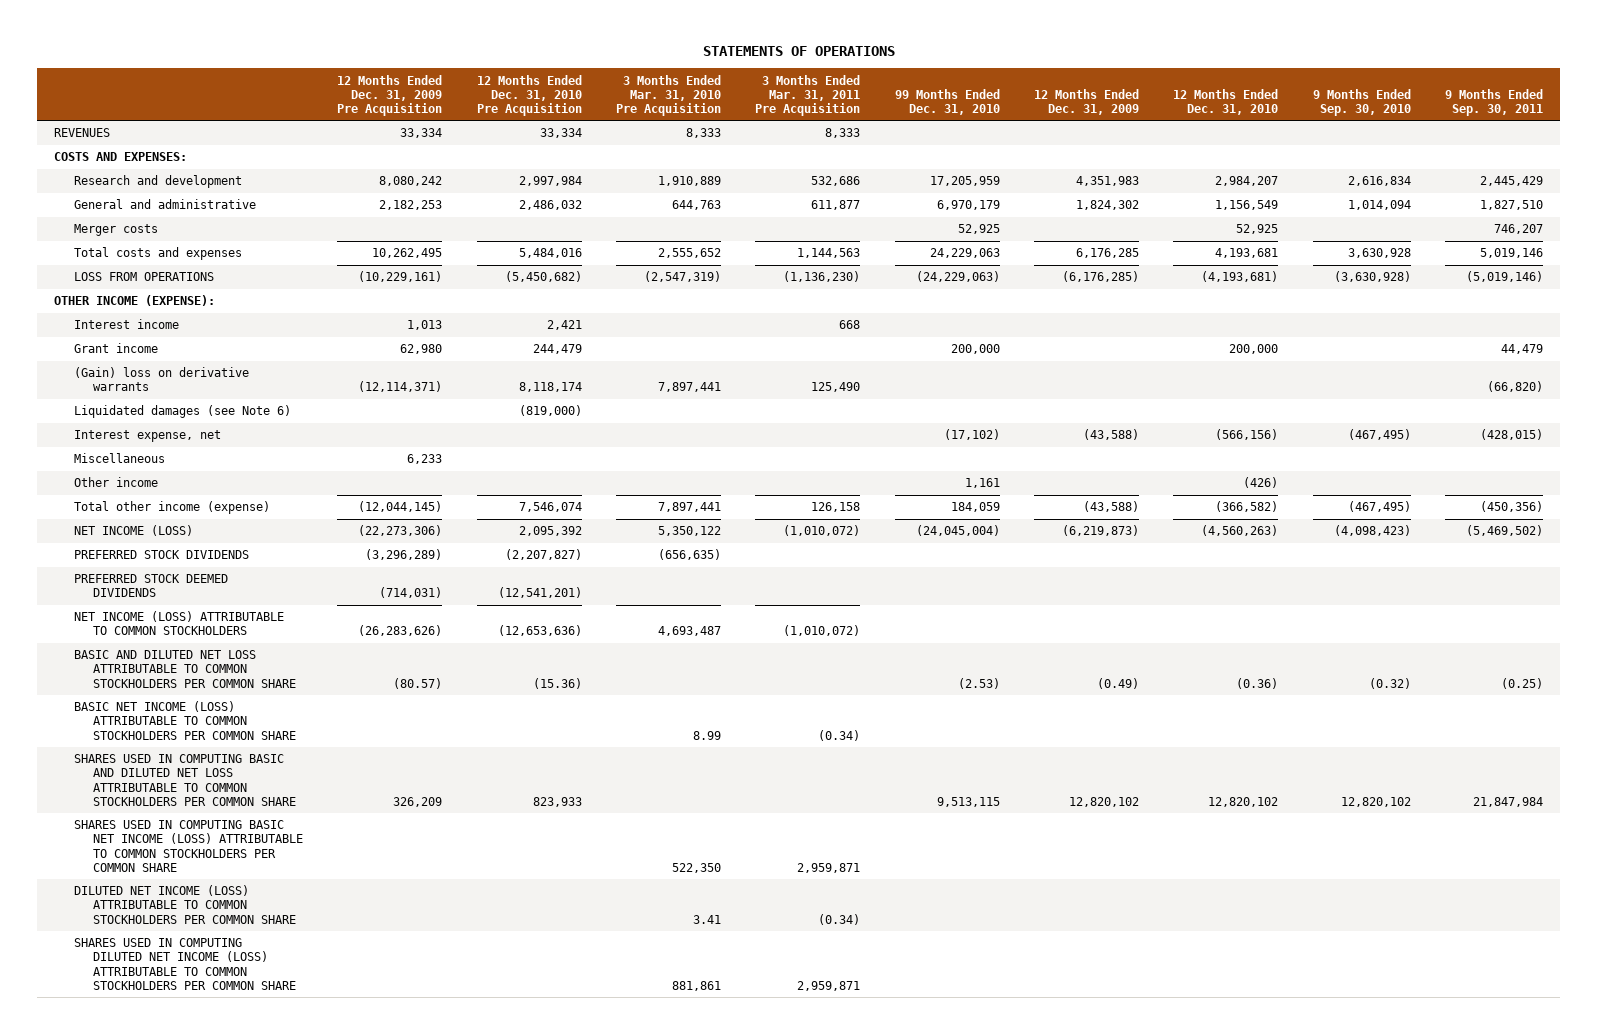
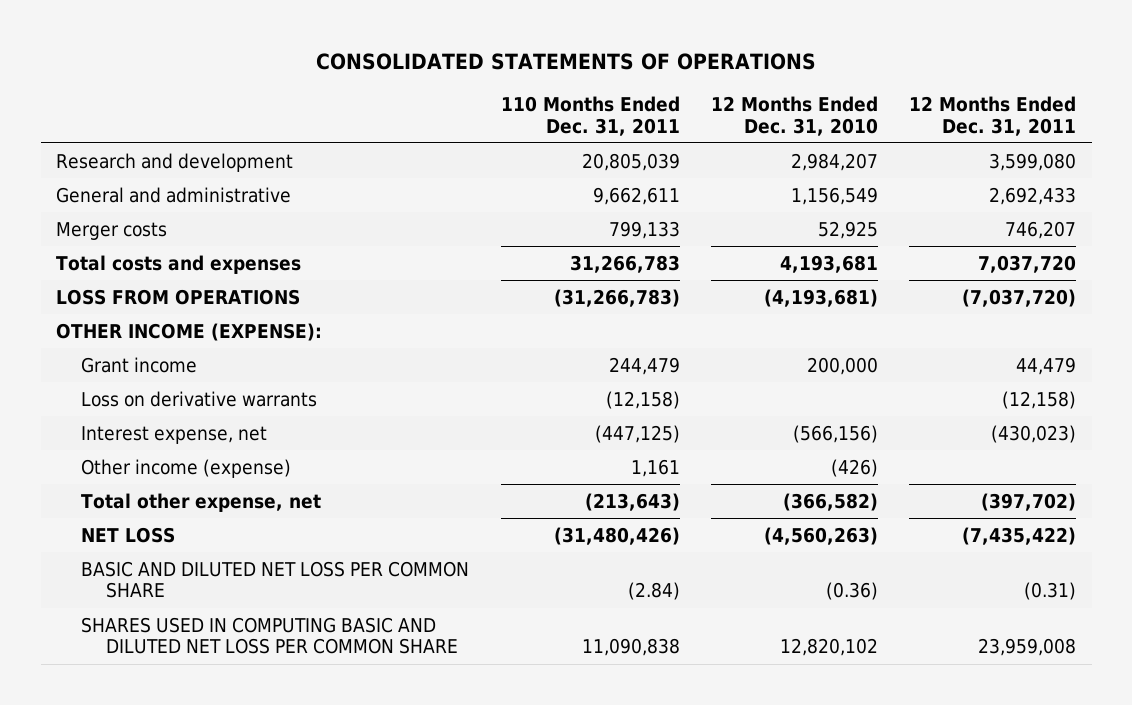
- STATEMENTS OF OPERATIONS
+ CONSOLIDATED STATEMENTS OF OPERATIONS
- | 12 Months Ended Dec. 31, 2009 Pre Acquisition | 12 Months Ended Dec. 31, 2010 Pre Acquisition | 3 Months Ended Mar. 31, 2010 Pre Acquisition | 3 Months Ended Mar. 31, 2011 Pre Acquisition | 99 Months Ended Dec. 31, 2010 | 12 Months Ended Dec. 31, 2009 | 12 Months Ended Dec. 31, 2010 | 9 Months Ended Sep. 30, 2010 | 9 Months Ended Sep. 30, 2011
+ | 110 Months Ended Dec. 31, 2011 | 12 Months Ended Dec. 31, 2010 | 12 Months Ended Dec. 31, 2011
- REVENUES | 33,334 | 33,334 | 8,333 | 8,333 | | | | |
- COSTS AND EXPENSES:
- Interest income | 1,013 | 2,421 | | 668 | | | | |
- (Gain) loss on derivative warrants | (12,114,371) | 8,118,174 | 7,897,441 | 125,490 | | | | | (66,820)
- Liquidated damages (see Note 6) | | (819,000) | | | | | | |
+ Loss on derivative warrants | (12,158) | | (12,158)
- Miscellaneous | 6,233 | | | | | | | |
- Other income | | | | | 1,161 | | (426) | |
- Total other income (expense) | (12,044,145) | 7,546,074 | 7,897,441 | 126,158 | 184,059 | (43,588) | (366,582) | (467,495) | (450,356)
- NET INCOME (LOSS) | (22,273,306) | 2,095,392 | 5,350,122 | (1,010,072) | (24,045,004) | (6,219,873) | (4,560,263) | (4,098,423) | (5,469,502)
- PREFERRED STOCK DIVIDENDS | (3,296,289) | (2,207,827) | (656,635) | | | | | |
- PREFERRED STOCK DEEMED DIVIDENDS | (714,031) | (12,541,201) | | | | | | |
- NET INCOME (LOSS) ATTRIBUTABLE TO COMMON STOCKHOLDERS | (26,283,626) | (12,653,636) | 4,693,487 | (1,010,072) | | | | |
- BASIC AND DILUTED NET LOSS ATTRIBUTABLE TO COMMON STOCKHOLDERS PER COMMON SHARE | (80.57) | (15.36) | | | (2.53) | (0.49) | (0.36) | (0.32) | (0.25)
- BASIC NET INCOME (LOSS) ATTRIBUTABLE TO COMMON STOCKHOLDERS PER COMMON SHARE | | | 8.99 | (0.34) | | | | |
- SHARES USED IN COMPUTING BASIC AND DILUTED NET LOSS ATTRIBUTABLE TO COMMON STOCKHOLDERS PER COMMON SHARE | 326,209 | 823,933 | | | 9,513,115 | 12,820,102 | 12,820,102 | 12,820,102 | 21,847,984
- SHARES USED IN COMPUTING BASIC NET INCOME (LOSS) ATTRIBUTABLE TO COMMON STOCKHOLDERS PER COMMON SHARE | | | 522,350 | 2,959,871 | | | | |
- DILUTED NET INCOME (LOSS) ATTRIBUTABLE TO COMMON STOCKHOLDERS PER COMMON SHARE | | | 3.41 | (0.34) | | | | |
- SHARES USED IN COMPUTING DILUTED NET INCOME (LOSS) ATTRIBUTABLE TO COMMON STOCKHOLDERS PER COMMON SHARE | | | 881,861 | 2,959,871 | | | | |
+ Other income (expense) | 1,161 | (426) |
+ Total other expense, net | (213,643) | (366,582) | (397,702)
+ NET LOSS | (31,480,426) | (4,560,263) | (7,435,422)
+ BASIC AND DILUTED NET LOSS PER COMMON SHARE | (2.84) | (0.36) | (0.31)
+ SHARES USED IN COMPUTING BASIC AND DILUTED NET LOSS PER COMMON SHARE | 11,090,838 | 12,820,102 | 23,959,008

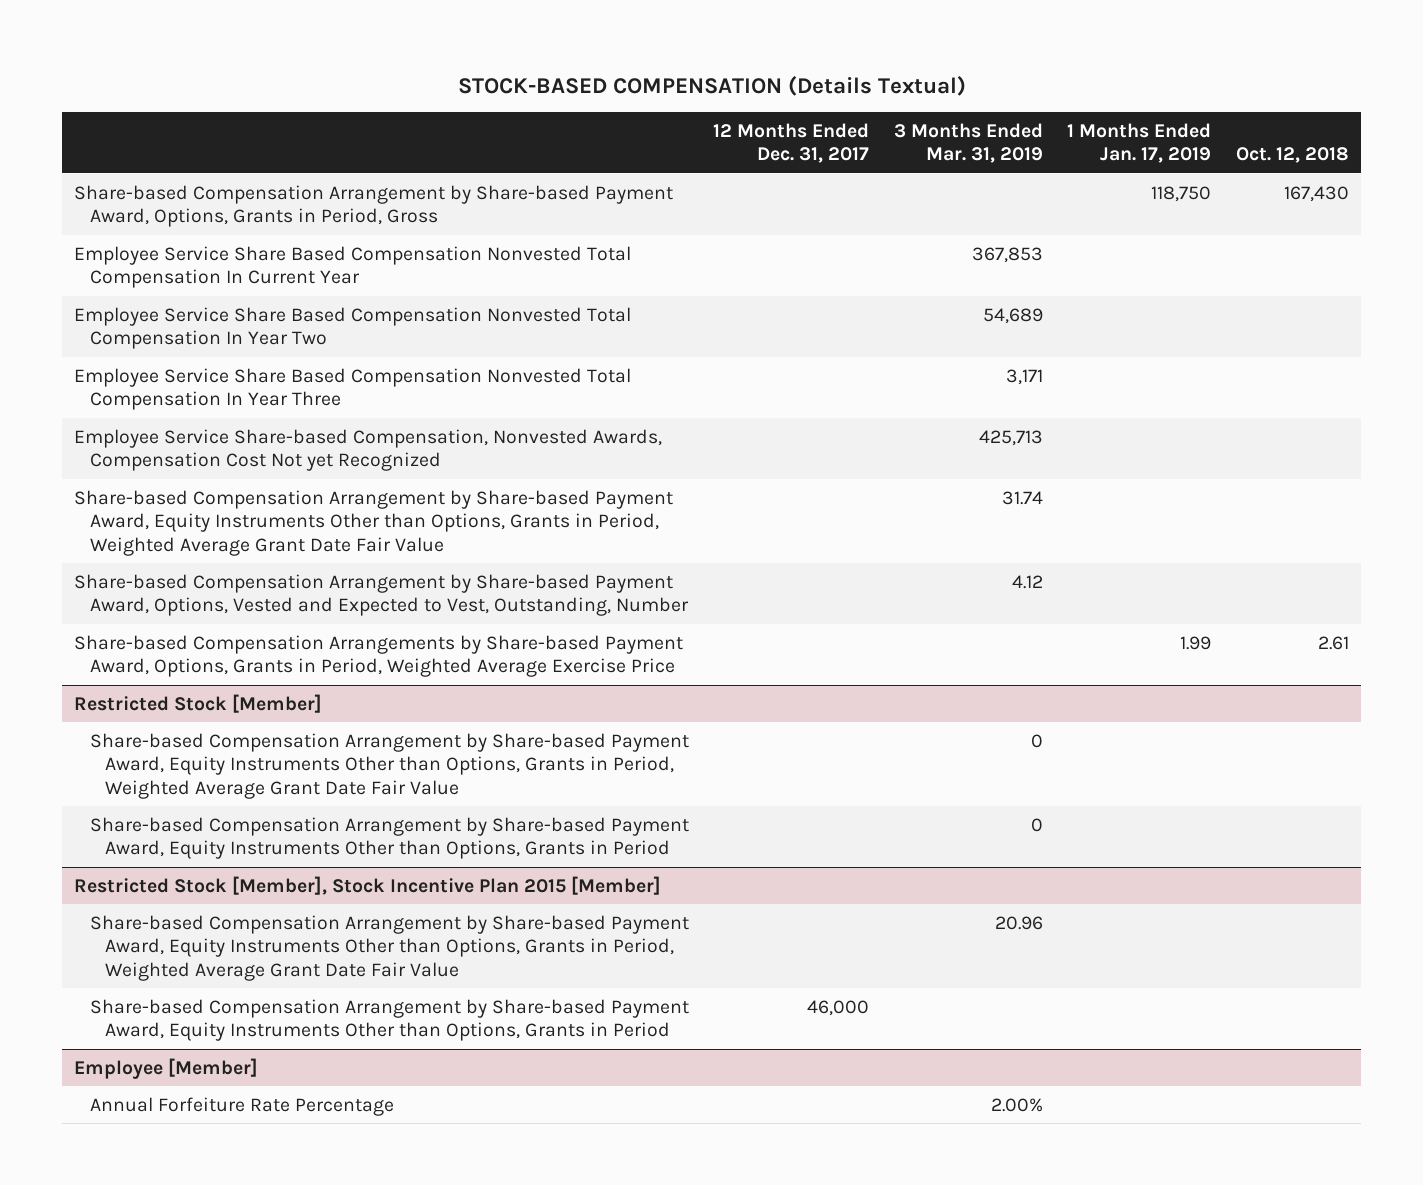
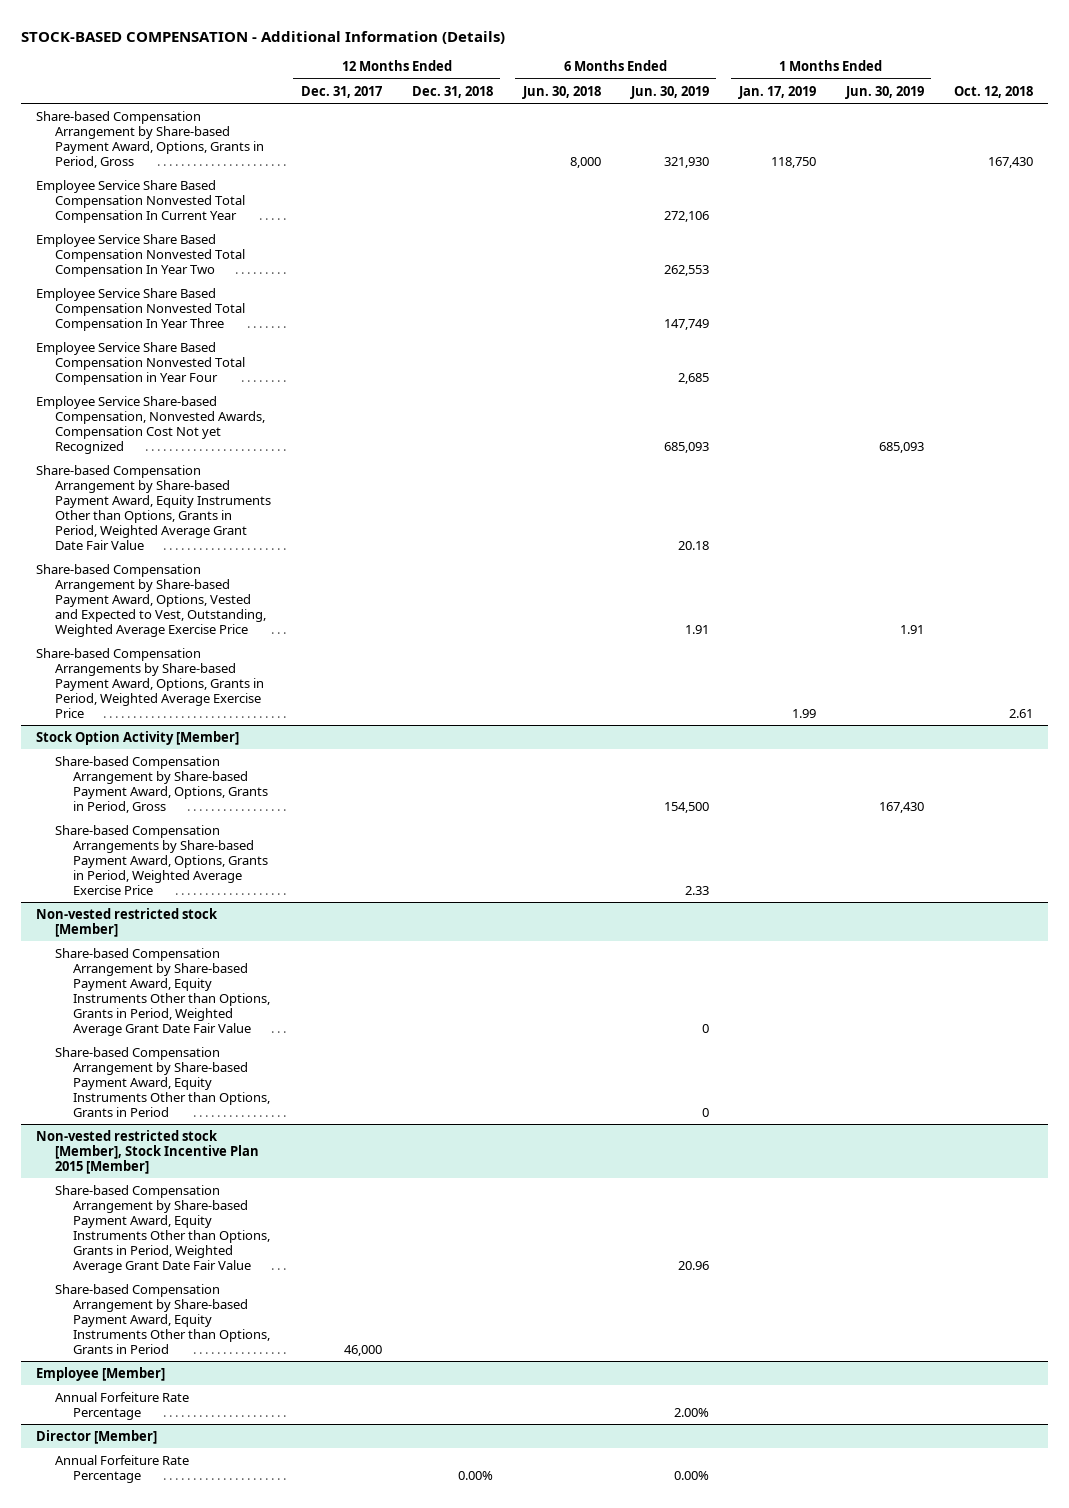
- STOCK-BASED COMPENSATION (Details Textual)
+ STOCK-BASED COMPENSATION - Additional Information (Details)
- | 12 Months Ended Dec. 31, 2017 | 3 Months Ended Mar. 31, 2019 | 1 Months Ended Jan. 17, 2019 | Oct. 12, 2018
+ | 12 Months Ended Dec. 31, 2017 | 12 Months Ended Dec. 31, 2018 | 6 Months Ended Jun. 30, 2018 | 6 Months Ended Jun. 30, 2019 | 1 Months Ended Jan. 17, 2019 | 1 Months Ended Jun. 30, 2019 | Oct. 12, 2018
+ Employee Service Share Based Compensation Nonvested Total Compensation in Year Four | | | | 2,685 | | |
- Share-based Compensation Arrangement by Share-based Payment Award, Options, Vested and Expected to Vest, Outstanding, Number | | 4.12 | |
+ Share-based Compensation Arrangement by Share-based Payment Award, Options, Vested and Expected to Vest, Outstanding, Weighted Average Exercise Price | | | | 1.91 | | 1.91 |
- Restricted Stock [Member]
+ Stock Option Activity [Member]
+ Share-based Compensation Arrangement by Share-based Payment Award, Options, Grants in Period, Gross | | | | 154,500 | | 167,430 |
+ Share-based Compensation Arrangements by Share-based Payment Award, Options, Grants in Period, Weighted Average Exercise Price | | | | 2.33 | | |
+ Non-vested restricted stock [Member]
- Restricted Stock [Member], Stock Incentive Plan 2015 [Member]
+ Non-vested restricted stock [Member], Stock Incentive Plan 2015 [Member]
+ Director [Member]
+ Annual Forfeiture Rate Percentage | | 0.00% | | 0.00% | | |

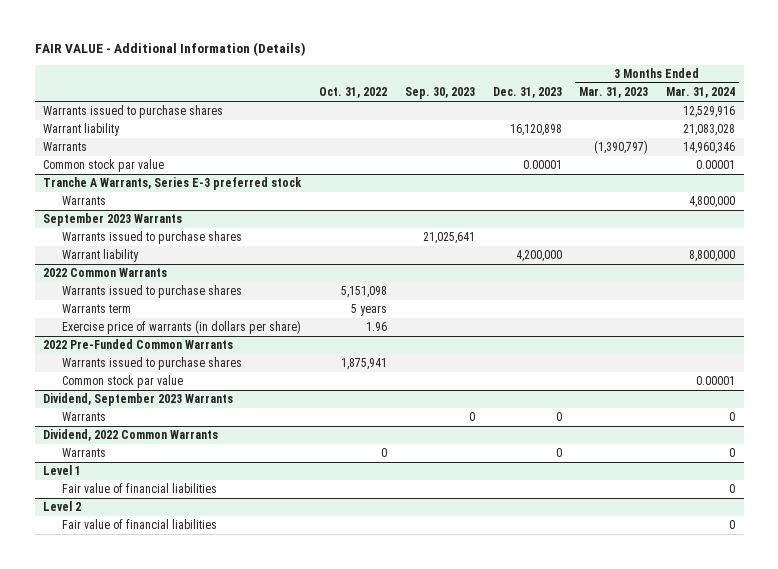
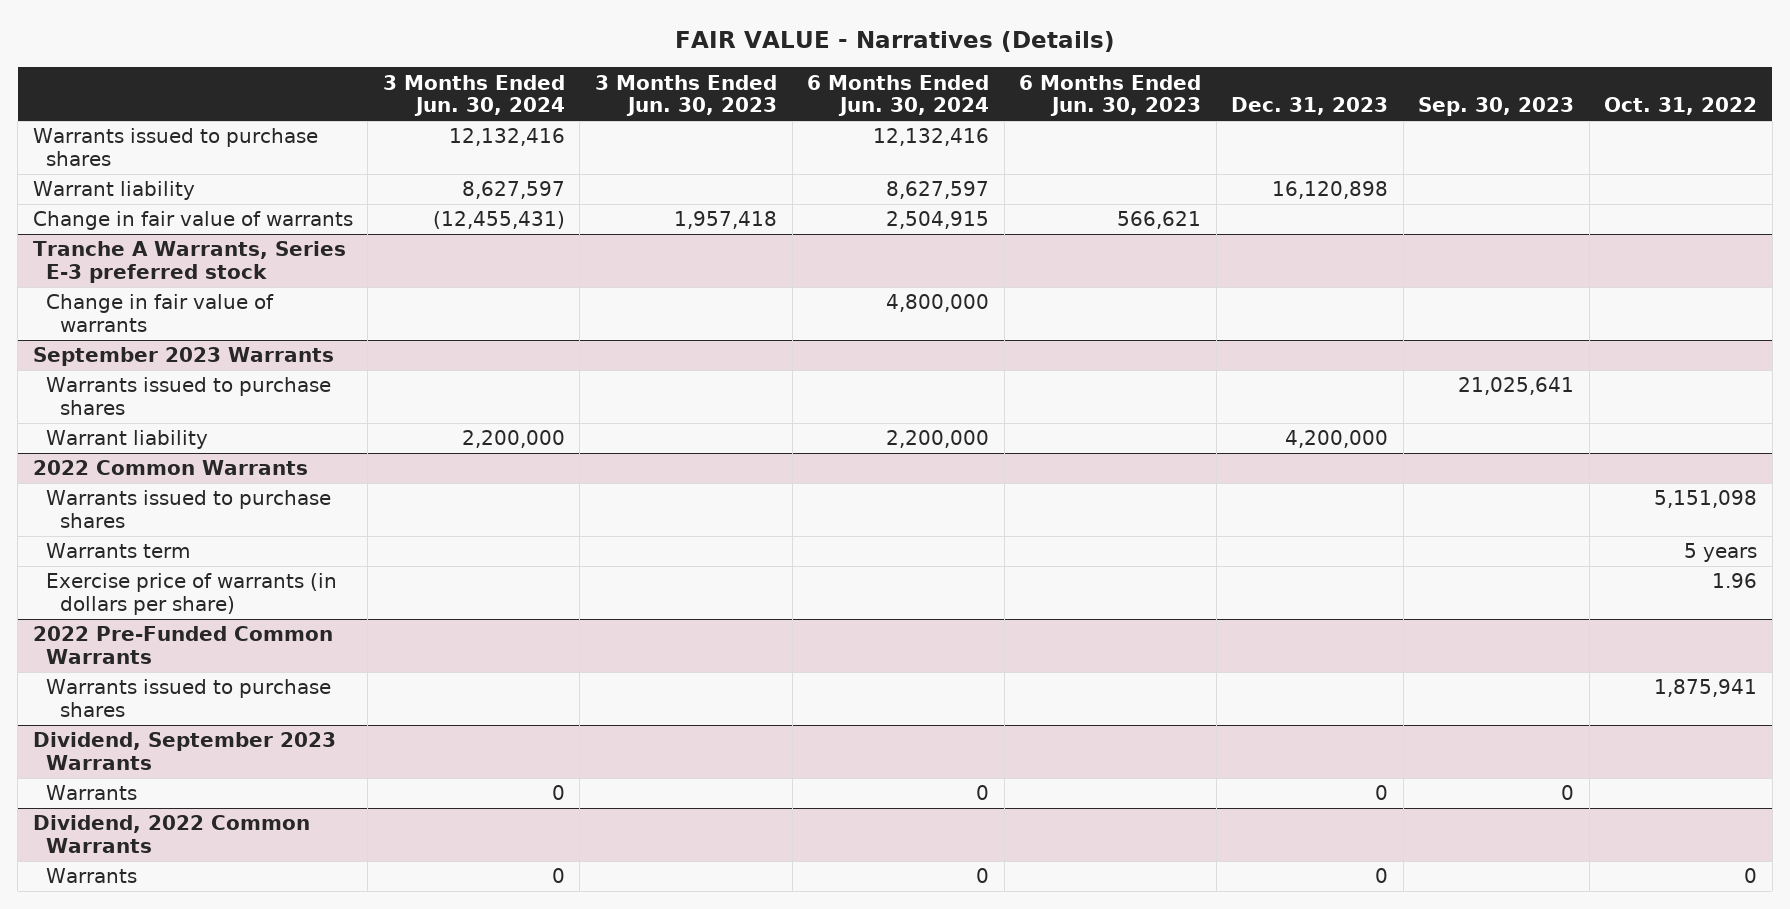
- FAIR VALUE - Additional Information (Details)
+ FAIR VALUE - Narratives (Details)
- | Oct. 31, 2022 | Sep. 30, 2023 | Dec. 31, 2023 | 3 Months Ended Mar. 31, 2023 | 3 Months Ended Mar. 31, 2024
+ | 3 Months Ended Jun. 30, 2024 | 3 Months Ended Jun. 30, 2023 | 6 Months Ended Jun. 30, 2024 | 6 Months Ended Jun. 30, 2023 | Dec. 31, 2023 | Sep. 30, 2023 | Oct. 31, 2022
- Warrants | | | | (1,390,797) | 14,960,346
- Common stock par value | | | 0.00001 | | 0.00001
+ Change in fair value of warrants | (12,455,431) | 1,957,418 | 2,504,915 | 566,621 | | |
@ Tranche A Warrants, Series E-3 preferred stock
- Warrants | | | | | 4,800,000
+ Change in fair value of warrants | | | 4,800,000 | | | |
@ 2022 Pre-Funded Common Warrants
- Common stock par value | | | | | 0.00001
- Level 1
- Fair value of financial liabilities | | | | | 0
- Level 2
- Fair value of financial liabilities | | | | | 0

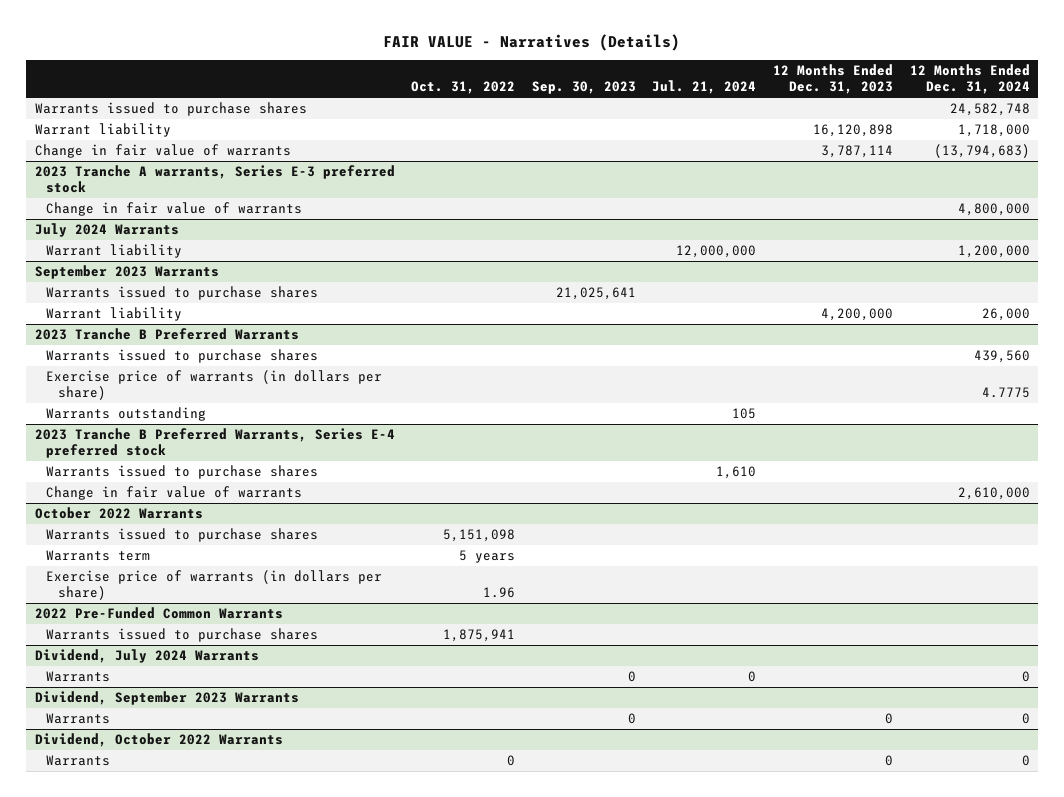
- | 3 Months Ended Jun. 30, 2024 | 3 Months Ended Jun. 30, 2023 | 6 Months Ended Jun. 30, 2024 | 6 Months Ended Jun. 30, 2023 | Dec. 31, 2023 | Sep. 30, 2023 | Oct. 31, 2022
+ | Oct. 31, 2022 | Sep. 30, 2023 | Jul. 21, 2024 | 12 Months Ended Dec. 31, 2023 | 12 Months Ended Dec. 31, 2024
- Tranche A Warrants, Series E-3 preferred stock
+ 2023 Tranche A warrants, Series E-3 preferred stock
+ July 2024 Warrants
+ Warrant liability | | | 12,000,000 | | 1,200,000
- 2022 Common Warrants
+ 2023 Tranche B Preferred Warrants
+ Warrants issued to purchase shares | | | | | 439,560
+ Exercise price of warrants (in dollars per share) | | | | | 4.7775
+ Warrants outstanding | | | 105 | |
+ 2023 Tranche B Preferred Warrants, Series E-4 preferred stock
+ Warrants issued to purchase shares | | | 1,610 | |
+ Change in fair value of warrants | | | | | 2,610,000
+ October 2022 Warrants
+ Dividend, July 2024 Warrants
+ Warrants | | 0 | 0 | | 0
- Dividend, 2022 Common Warrants
+ Dividend, October 2022 Warrants

